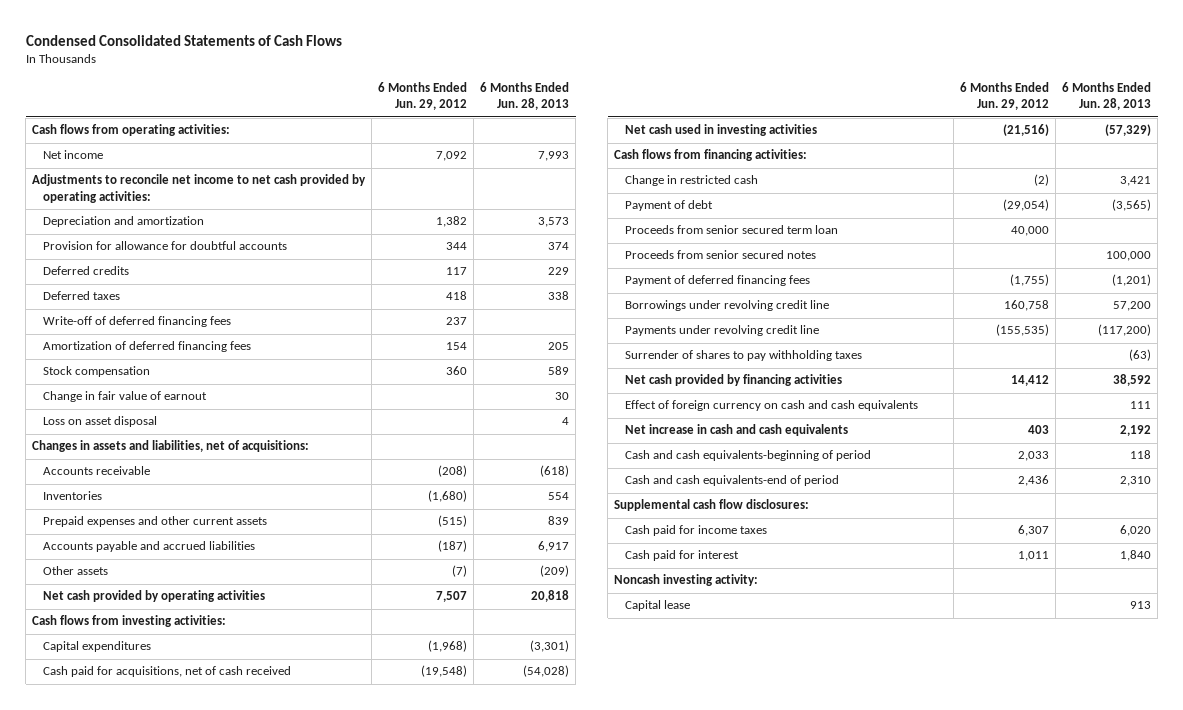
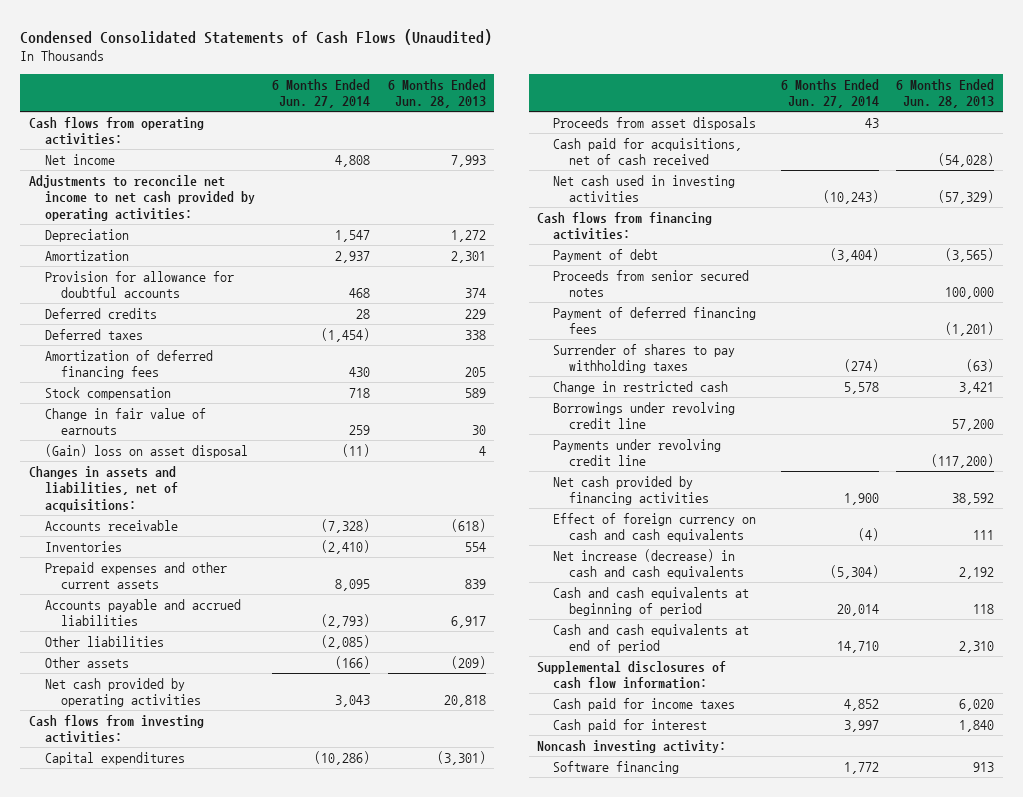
- Condensed Consolidated Statements of Cash Flows
+ Condensed Consolidated Statements of Cash Flows (Unaudited)
- | 6 Months Ended Jun. 29, 2012 | 6 Months Ended Jun. 28, 2013
+ | 6 Months Ended Jun. 27, 2014 | 6 Months Ended Jun. 28, 2013
- Depreciation and amortization | 1,382 | 3,573
+ Depreciation | 1,547 | 1,272
+ Amortization | 2,937 | 2,301
- Write-off of deferred financing fees | 237 |
- Change in fair value of earnout | | 30
- Loss on asset disposal | | 4
+ Change in fair value of earnouts | 259 | 30
+ (Gain) loss on asset disposal | (11) | 4
+ Other liabilities | (2,085) |
+ Proceeds from asset disposals | 43 |
- Proceeds from senior secured term loan | 40,000 |
moved up: Surrender of shares to pay withholding taxes | (274) | (63)
moved down: Change in restricted cash | 5,578 | 3,421
- Net increase in cash and cash equivalents | 403 | 2,192
- Cash and cash equivalents-beginning of period | 2,033 | 118
- Cash and cash equivalents-end of period | 2,436 | 2,310
- Supplemental cash flow disclosures:
+ Net increase (decrease) in cash and cash equivalents | (5,304) | 2,192
+ Cash and cash equivalents at beginning of period | 20,014 | 118
+ Cash and cash equivalents at end of period | 14,710 | 2,310
+ Supplemental disclosures of cash flow information:
- Capital lease | | 913
+ Software financing | 1,772 | 913

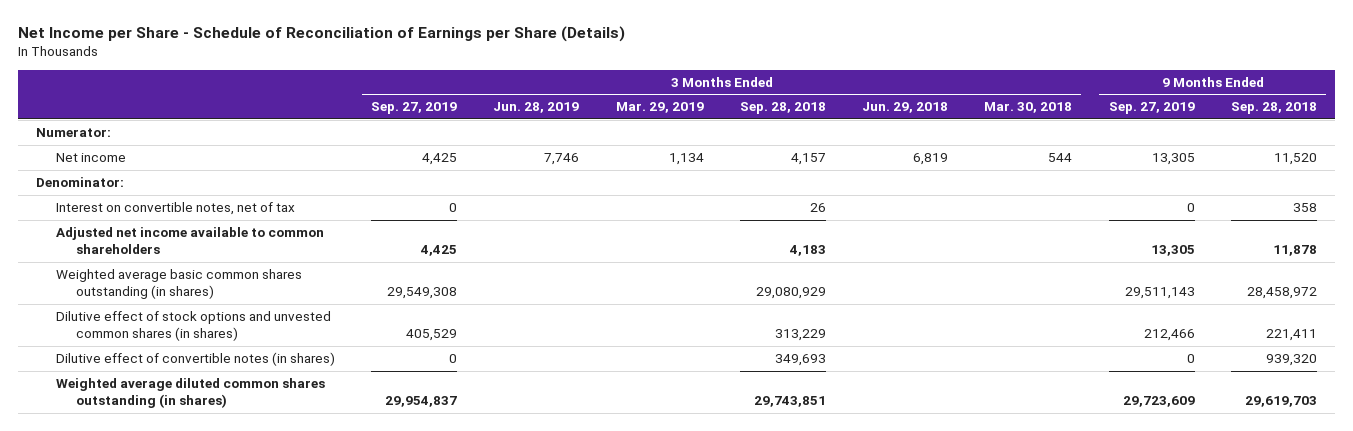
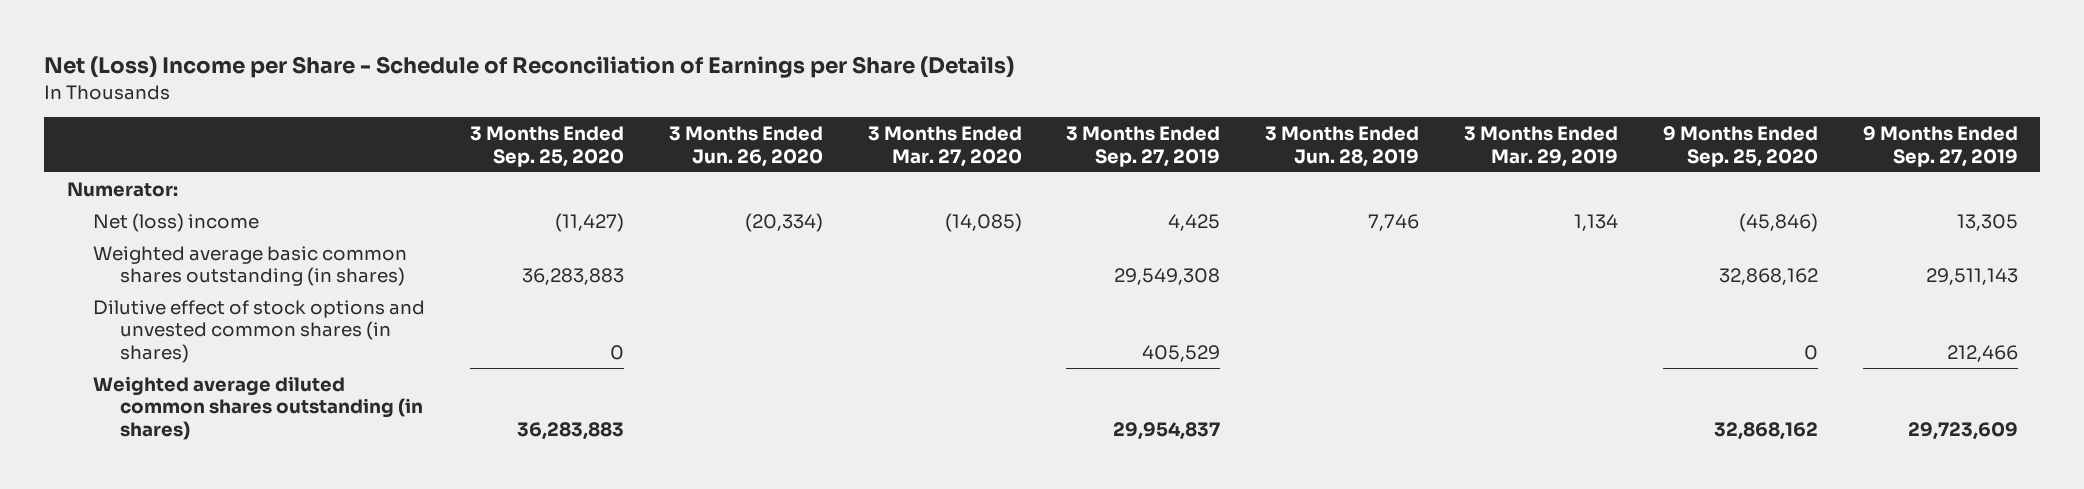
- Net Income per Share - Schedule of Reconciliation of Earnings per Share (Details)
+ Net (Loss) Income per Share - Schedule of Reconciliation of Earnings per Share (Details)
- | 3 Months Ended Sep. 27, 2019 | 3 Months Ended Jun. 28, 2019 | 3 Months Ended Mar. 29, 2019 | 3 Months Ended Sep. 28, 2018 | 3 Months Ended Jun. 29, 2018 | 3 Months Ended Mar. 30, 2018 | 9 Months Ended Sep. 27, 2019 | 9 Months Ended Sep. 28, 2018
+ | 3 Months Ended Sep. 25, 2020 | 3 Months Ended Jun. 26, 2020 | 3 Months Ended Mar. 27, 2020 | 3 Months Ended Sep. 27, 2019 | 3 Months Ended Jun. 28, 2019 | 3 Months Ended Mar. 29, 2019 | 9 Months Ended Sep. 25, 2020 | 9 Months Ended Sep. 27, 2019
- Net income | 4,425 | 7,746 | 1,134 | 4,157 | 6,819 | 544 | 13,305 | 11,520
- Denominator:
- Interest on convertible notes, net of tax | 0 | | | 26 | | | 0 | 358
- Adjusted net income available to common shareholders | 4,425 | | | 4,183 | | | 13,305 | 11,878
+ Net (loss) income | (11,427) | (20,334) | (14,085) | 4,425 | 7,746 | 1,134 | (45,846) | 13,305
- Dilutive effect of convertible notes (in shares) | 0 | | | 349,693 | | | 0 | 939,320

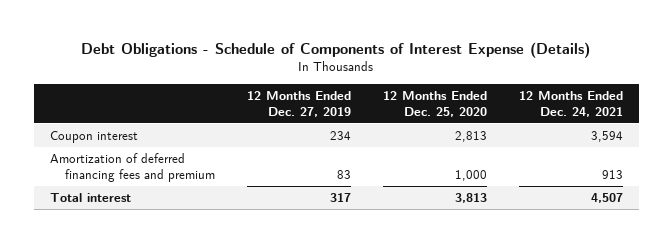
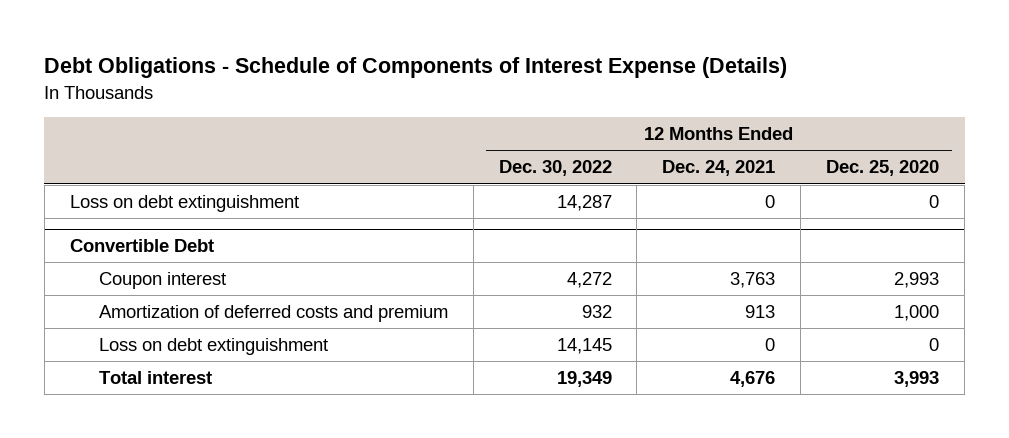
- | 12 Months Ended Dec. 27, 2019 | 12 Months Ended Dec. 25, 2020 | 12 Months Ended Dec. 24, 2021
+ | 12 Months Ended Dec. 30, 2022 | 12 Months Ended Dec. 24, 2021 | 12 Months Ended Dec. 25, 2020
- Coupon interest | 234 | 2,813 | 3,594
- Amortization of deferred financing fees and premium | 83 | 1,000 | 913
- Total interest | 317 | 3,813 | 4,507
+ Loss on debt extinguishment | 14,287 | 0 | 0
+ Convertible Debt
+ Coupon interest | 4,272 | 3,763 | 2,993
+ Amortization of deferred costs and premium | 932 | 913 | 1,000
+ Loss on debt extinguishment | 14,145 | 0 | 0
+ Total interest | 19,349 | 4,676 | 3,993

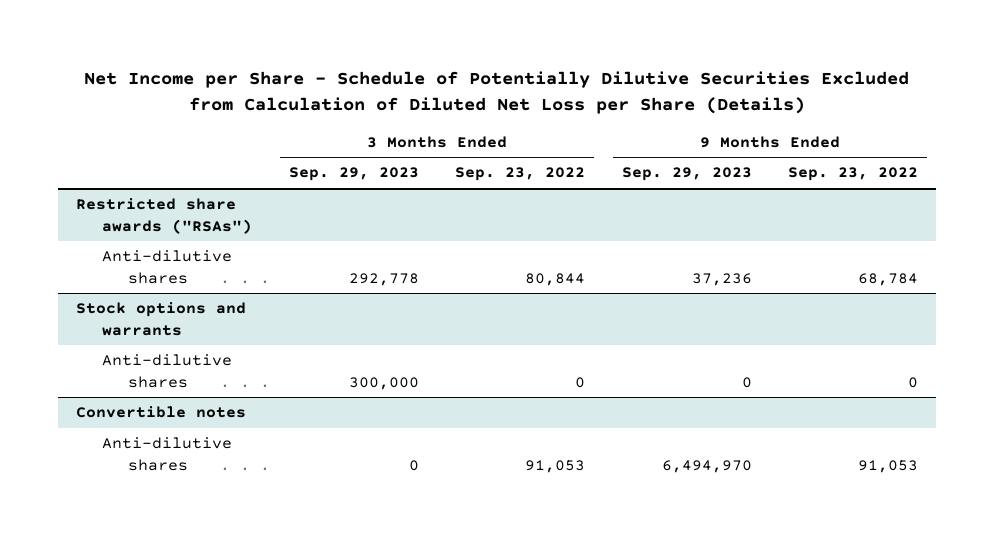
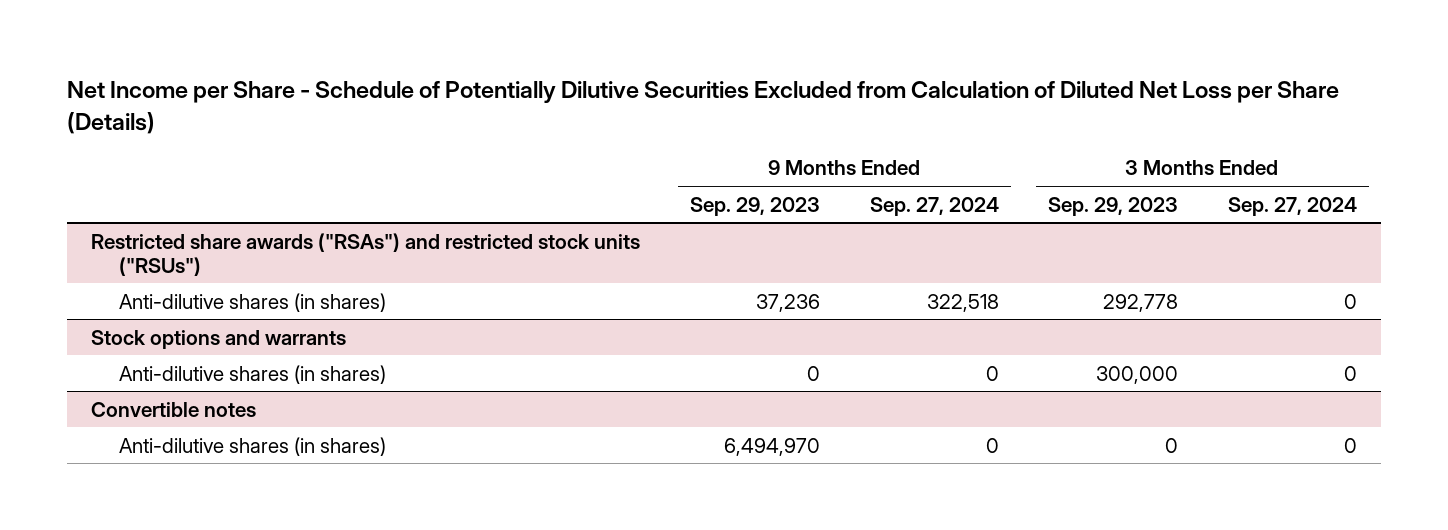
- | 3 Months Ended Sep. 29, 2023 | 3 Months Ended Sep. 23, 2022 | 9 Months Ended Sep. 29, 2023 | 9 Months Ended Sep. 23, 2022
+ | 9 Months Ended Sep. 29, 2023 | 9 Months Ended Sep. 27, 2024 | 3 Months Ended Sep. 29, 2023 | 3 Months Ended Sep. 27, 2024
- Restricted share awards ("RSAs")
- Anti-dilutive shares | 292,778 | 80,844 | 37,236 | 68,784
+ Restricted share awards ("RSAs") and restricted stock units ("RSUs")
+ Anti-dilutive shares (in shares) | 37,236 | 322,518 | 292,778 | 0
@ Stock options and warrants
- Anti-dilutive shares | 300,000 | 0 | 0 | 0
+ Anti-dilutive shares (in shares) | 0 | 0 | 300,000 | 0
@ Convertible notes
- Anti-dilutive shares | 0 | 91,053 | 6,494,970 | 91,053
+ Anti-dilutive shares (in shares) | 6,494,970 | 0 | 0 | 0

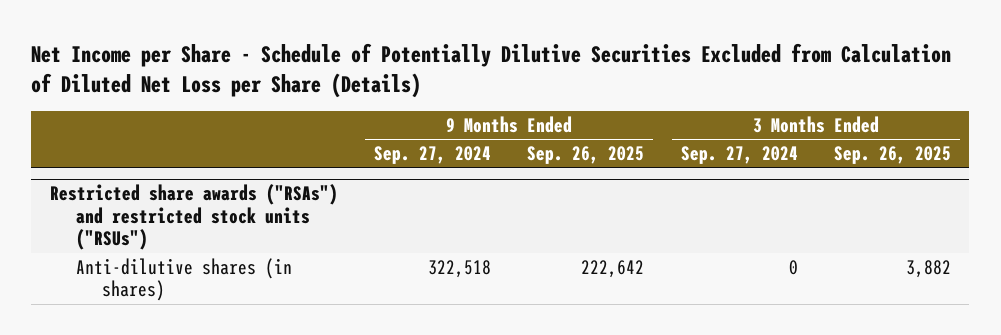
- | 9 Months Ended Sep. 29, 2023 | 9 Months Ended Sep. 27, 2024 | 3 Months Ended Sep. 29, 2023 | 3 Months Ended Sep. 27, 2024
+ | 9 Months Ended Sep. 27, 2024 | 9 Months Ended Sep. 26, 2025 | 3 Months Ended Sep. 27, 2024 | 3 Months Ended Sep. 26, 2025
- Stock options and warrants
- Anti-dilutive shares (in shares) | 0 | 0 | 300,000 | 0
- Convertible notes
- Anti-dilutive shares (in shares) | 6,494,970 | 0 | 0 | 0

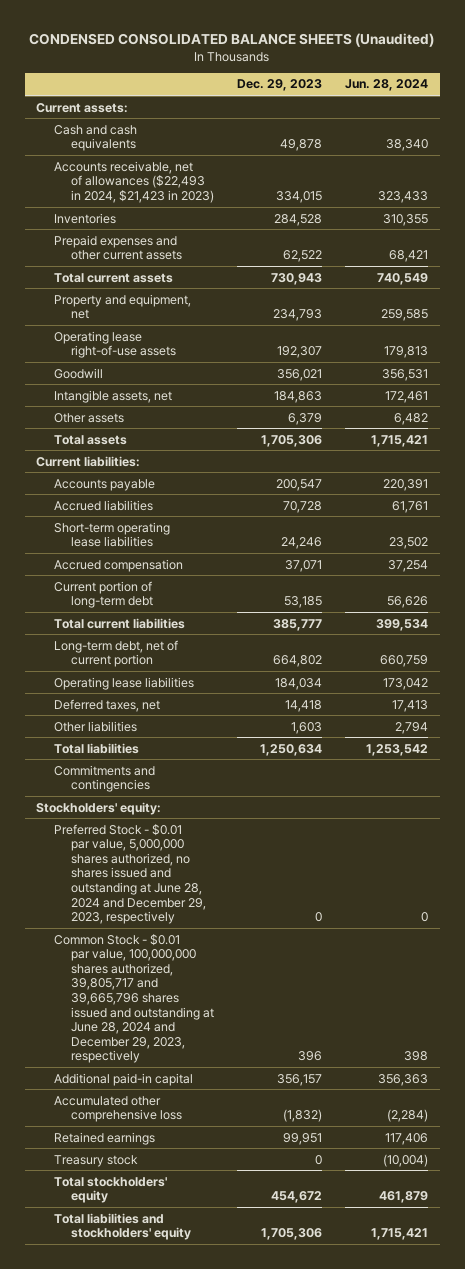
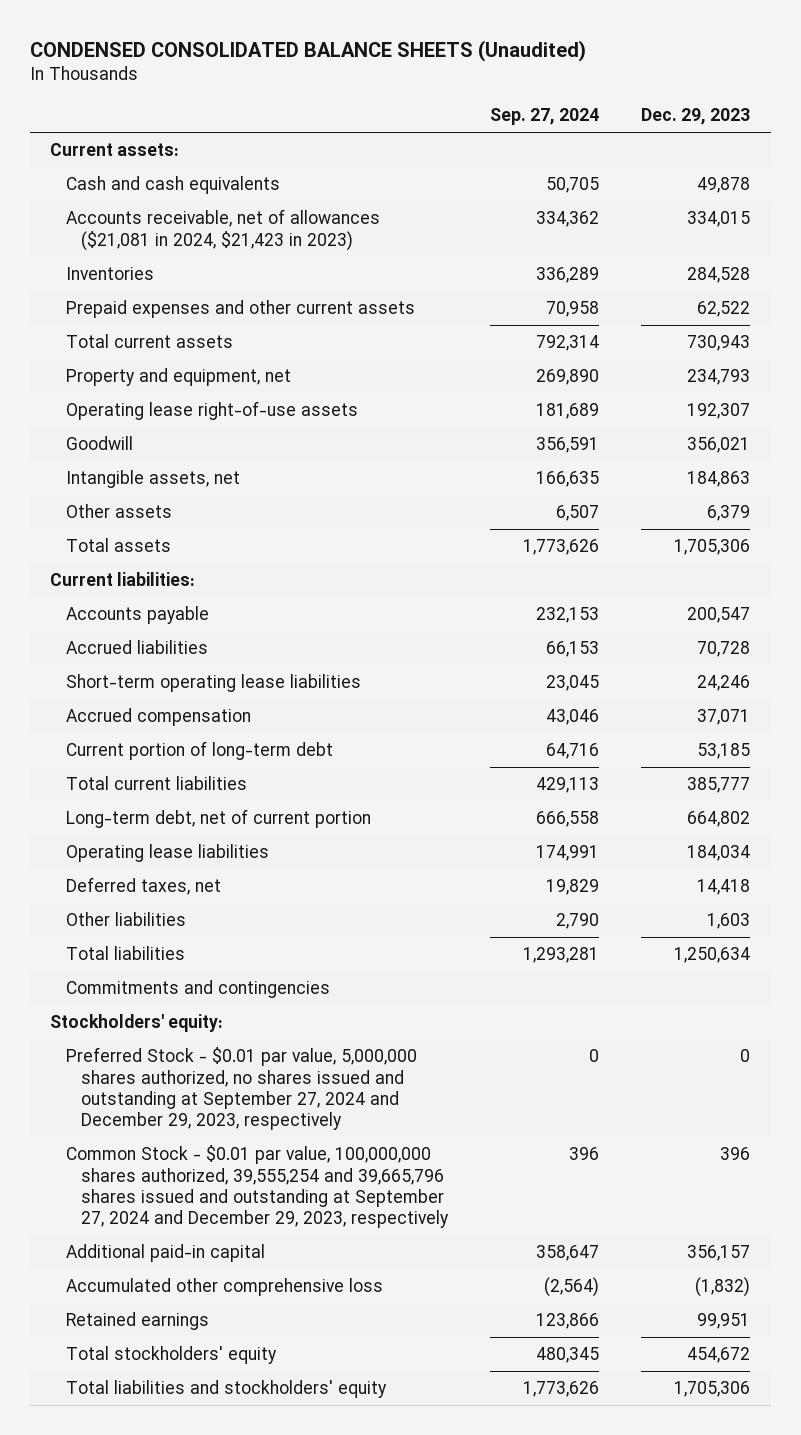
- | Dec. 29, 2023 | Jun. 28, 2024
+ | Sep. 27, 2024 | Dec. 29, 2023
- Accounts receivable, net of allowances ($22,493 in 2024, $21,423 in 2023) | 334,015 | 323,433
+ Accounts receivable, net of allowances ($21,081 in 2024, $21,423 in 2023) | 334,362 | 334,015
- Preferred Stock - $0.01 par value, 5,000,000 shares authorized, no shares issued and outstanding at June 28, 2024 and December 29, 2023, respectively | 0 | 0
- Common Stock - $0.01 par value, 100,000,000 shares authorized, 39,805,717 and 39,665,796 shares issued and outstanding at June 28, 2024 and December 29, 2023, respectively | 396 | 398
+ Preferred Stock - $0.01 par value, 5,000,000 shares authorized, no shares issued and outstanding at September 27, 2024 and December 29, 2023, respectively | 0 | 0
+ Common Stock - $0.01 par value, 100,000,000 shares authorized, 39,555,254 and 39,665,796 shares issued and outstanding at September 27, 2024 and December 29, 2023, respectively | 396 | 396
- Treasury stock | 0 | (10,004)

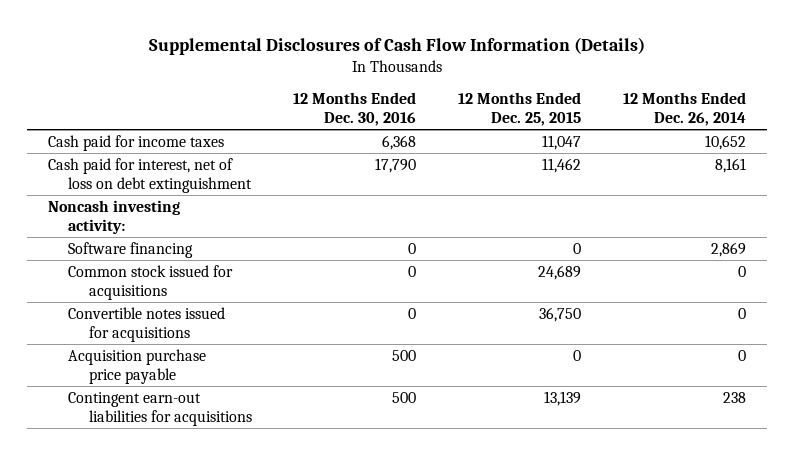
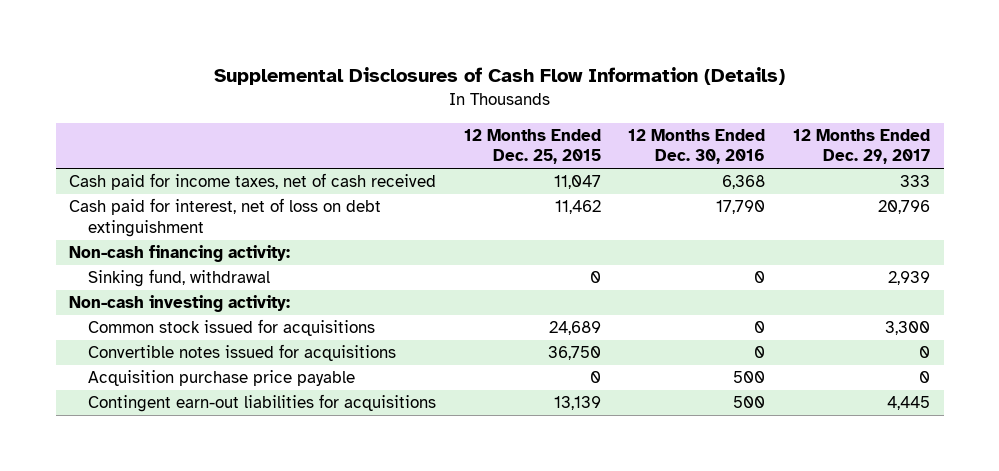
- | 12 Months Ended Dec. 30, 2016 | 12 Months Ended Dec. 25, 2015 | 12 Months Ended Dec. 26, 2014
+ | 12 Months Ended Dec. 25, 2015 | 12 Months Ended Dec. 30, 2016 | 12 Months Ended Dec. 29, 2017
- Cash paid for income taxes | 6,368 | 11,047 | 10,652
+ Cash paid for income taxes, net of cash received | 11,047 | 6,368 | 333
- Noncash investing activity:
- Software financing | 0 | 0 | 2,869
+ Non-cash financing activity:
+ Sinking fund, withdrawal | 0 | 0 | 2,939
+ Non-cash investing activity:

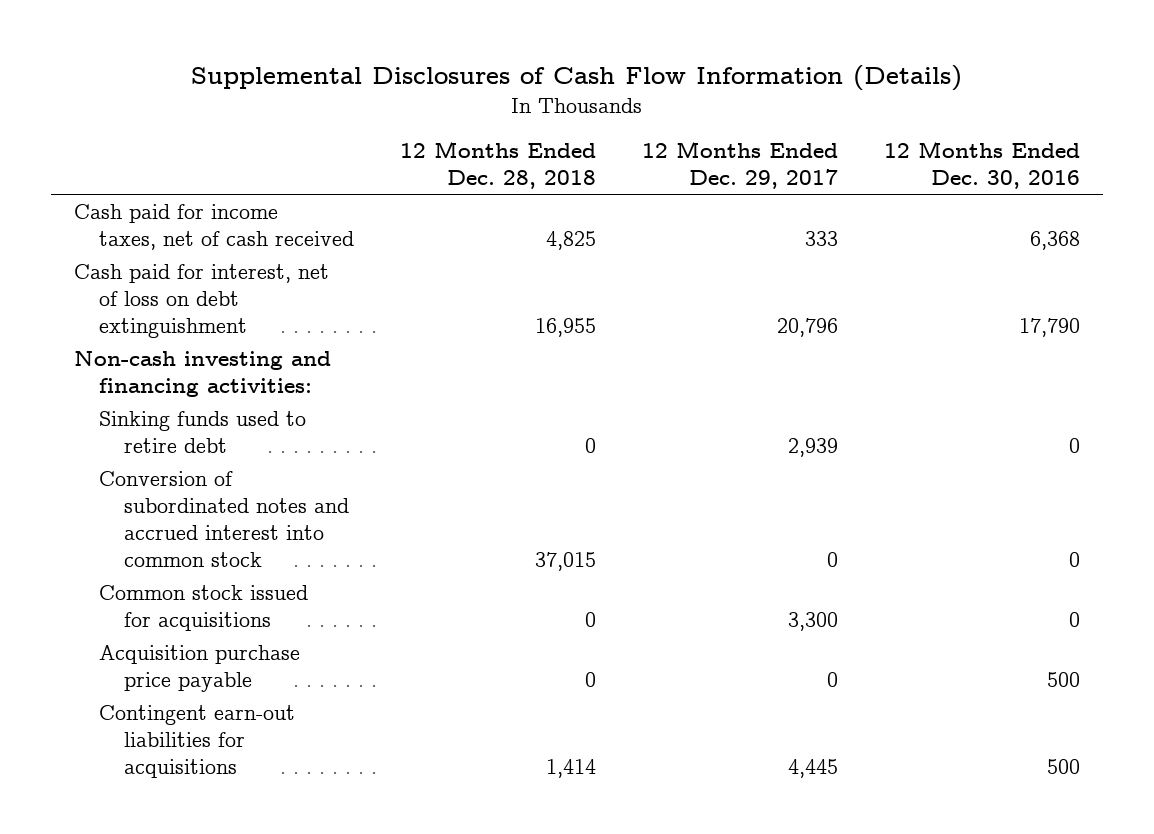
- | 12 Months Ended Dec. 25, 2015 | 12 Months Ended Dec. 30, 2016 | 12 Months Ended Dec. 29, 2017
+ | 12 Months Ended Dec. 28, 2018 | 12 Months Ended Dec. 29, 2017 | 12 Months Ended Dec. 30, 2016
- Non-cash financing activity:
- Sinking fund, withdrawal | 0 | 0 | 2,939
- Non-cash investing activity:
+ Non-cash investing and financing activities:
+ Sinking funds used to retire debt | 0 | 2,939 | 0
+ Conversion of subordinated notes and accrued interest into common stock | 37,015 | 0 | 0
- Convertible notes issued for acquisitions | 36,750 | 0 | 0

